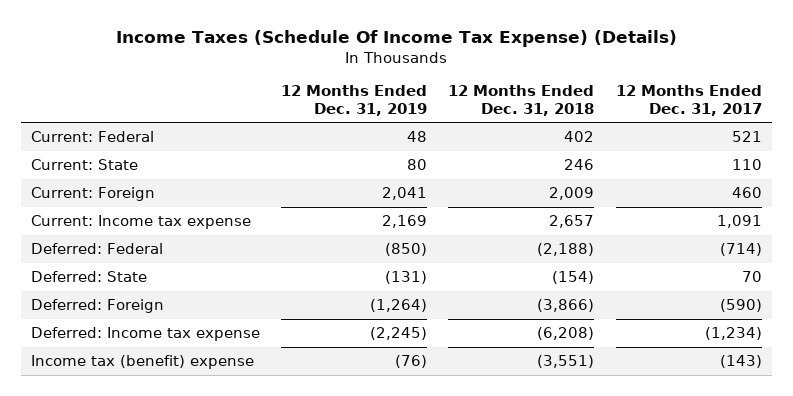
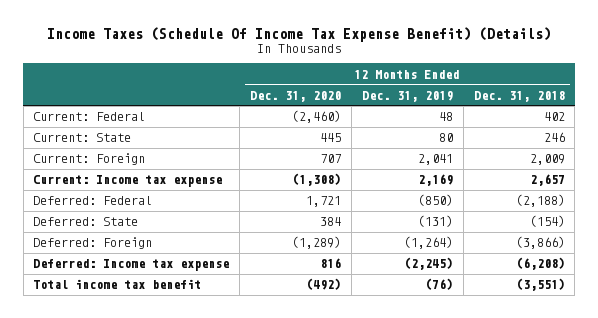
- Income Taxes (Schedule Of Income Tax Expense) (Details)
+ Income Taxes (Schedule Of Income Tax Expense Benefit) (Details)
- | 12 Months Ended Dec. 31, 2019 | 12 Months Ended Dec. 31, 2018 | 12 Months Ended Dec. 31, 2017
+ | 12 Months Ended Dec. 31, 2020 | 12 Months Ended Dec. 31, 2019 | 12 Months Ended Dec. 31, 2018
- Income tax (benefit) expense | (76) | (3,551) | (143)
+ Total income tax benefit | (492) | (76) | (3,551)

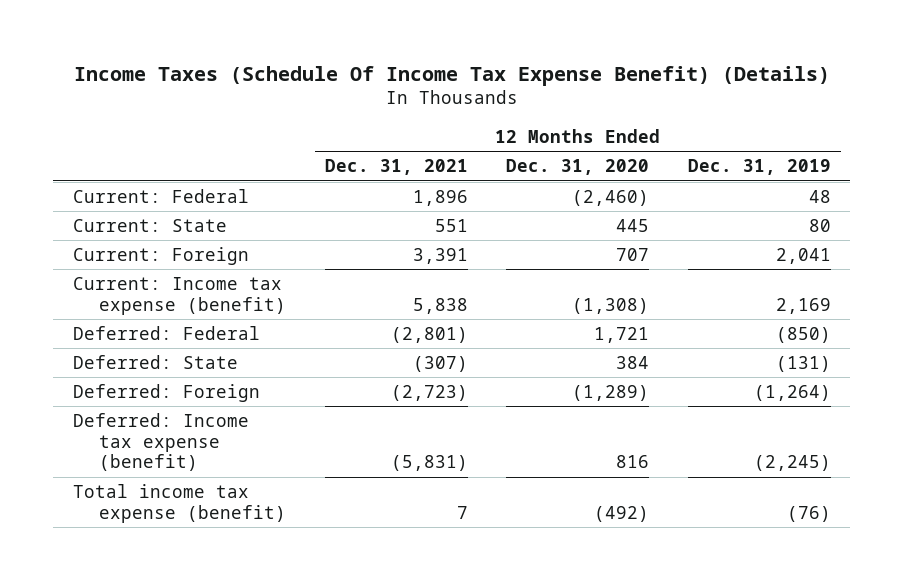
- | 12 Months Ended Dec. 31, 2020 | 12 Months Ended Dec. 31, 2019 | 12 Months Ended Dec. 31, 2018
+ | 12 Months Ended Dec. 31, 2021 | 12 Months Ended Dec. 31, 2020 | 12 Months Ended Dec. 31, 2019
- Current: Income tax expense | (1,308) | 2,169 | 2,657
+ Current: Income tax expense (benefit) | 5,838 | (1,308) | 2,169
- Deferred: Income tax expense | 816 | (2,245) | (6,208)
- Total income tax benefit | (492) | (76) | (3,551)
+ Deferred: Income tax expense (benefit) | (5,831) | 816 | (2,245)
+ Total income tax expense (benefit) | 7 | (492) | (76)

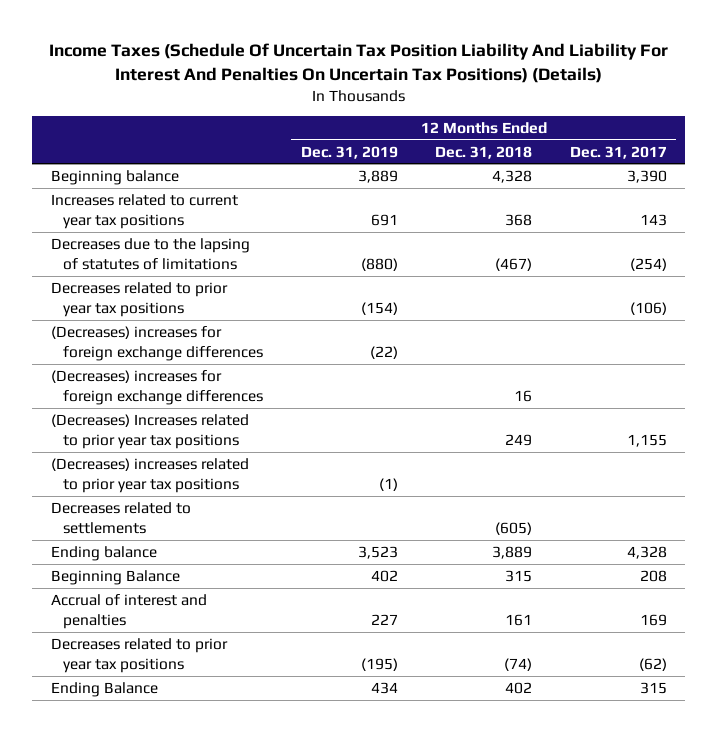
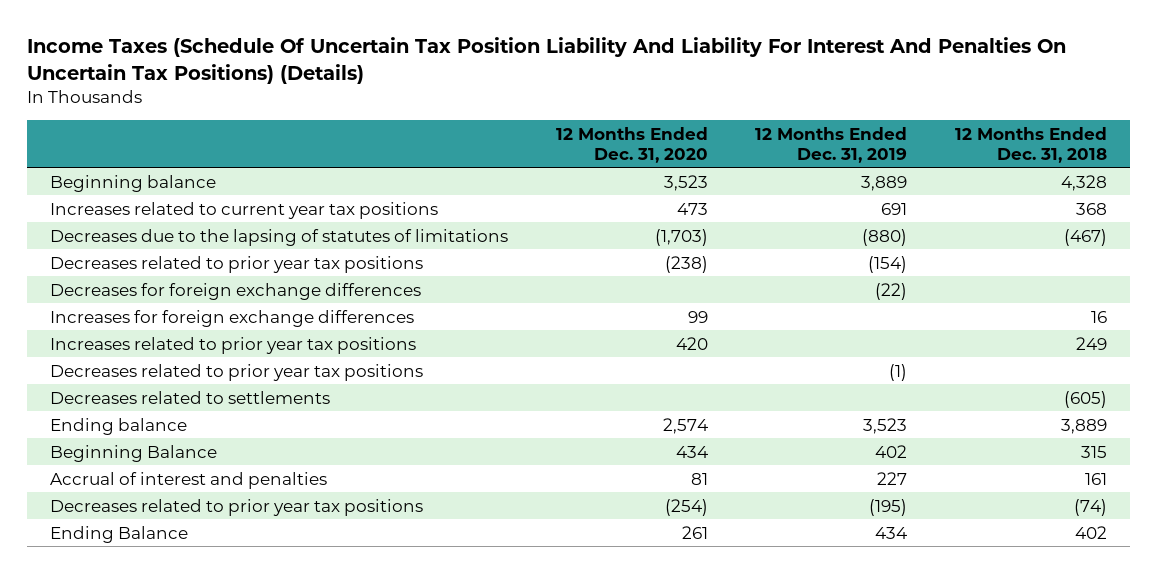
- | 12 Months Ended Dec. 31, 2019 | 12 Months Ended Dec. 31, 2018 | 12 Months Ended Dec. 31, 2017
+ | 12 Months Ended Dec. 31, 2020 | 12 Months Ended Dec. 31, 2019 | 12 Months Ended Dec. 31, 2018
- (Decreases) increases for foreign exchange differences | (22) | |
- (Decreases) increases for foreign exchange differences | | 16 |
- (Decreases) Increases related to prior year tax positions | | 249 | 1,155
- (Decreases) increases related to prior year tax positions | (1) | |
+ Decreases for foreign exchange differences | | (22) |
+ Increases for foreign exchange differences | 99 | | 16
+ Increases related to prior year tax positions | 420 | | 249
+ Decreases related to prior year tax positions | | (1) |

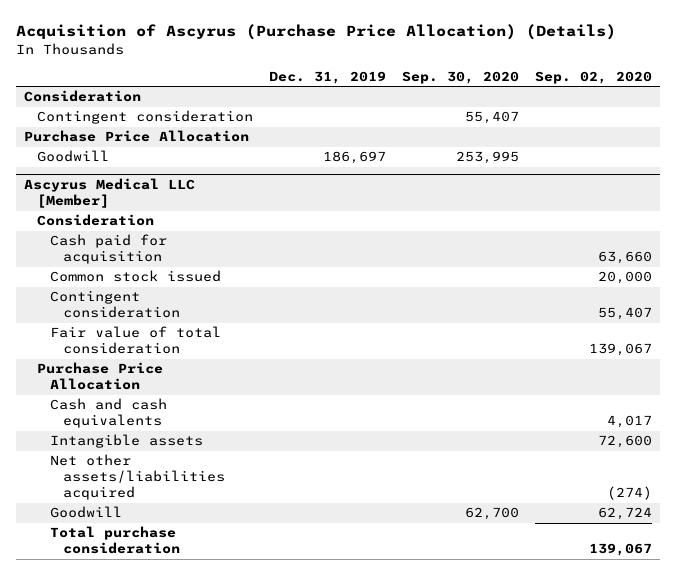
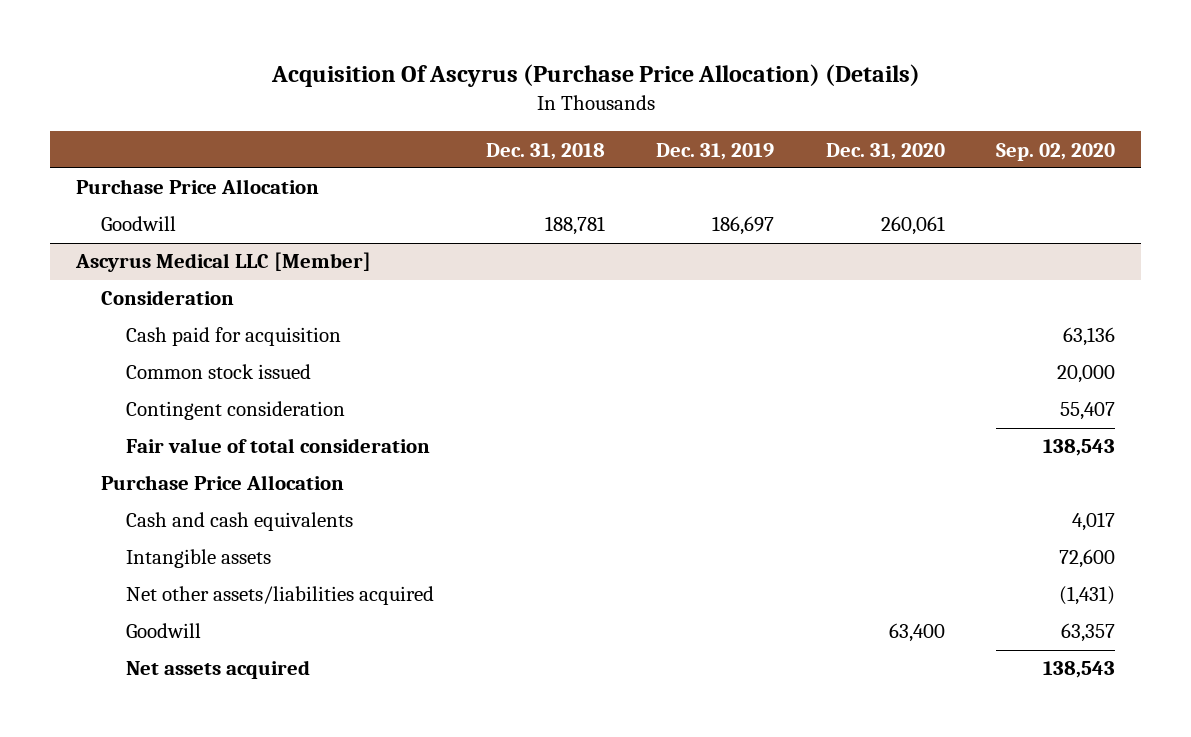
- Acquisition of Ascyrus (Purchase Price Allocation) (Details)
+ Acquisition Of Ascyrus (Purchase Price Allocation) (Details)
- | Dec. 31, 2019 | Sep. 30, 2020 | Sep. 02, 2020
+ | Dec. 31, 2018 | Dec. 31, 2019 | Dec. 31, 2020 | Sep. 02, 2020
- Consideration
- Contingent consideration | | 55,407 |
@ Ascyrus Medical LLC [Member]
- Cash paid for acquisition | | | 63,660
+ Cash paid for acquisition | | | | 63,136
- Fair value of total consideration | | | 139,067
+ Fair value of total consideration | | | | 138,543
- Net other assets/liabilities acquired | | | (274)
- Goodwill | | 62,700 | 62,724
- Total purchase consideration | | | 139,067
+ Net other assets/liabilities acquired | | | | (1,431)
+ Goodwill | | | 63,400 | 63,357
+ Net assets acquired | | | | 138,543

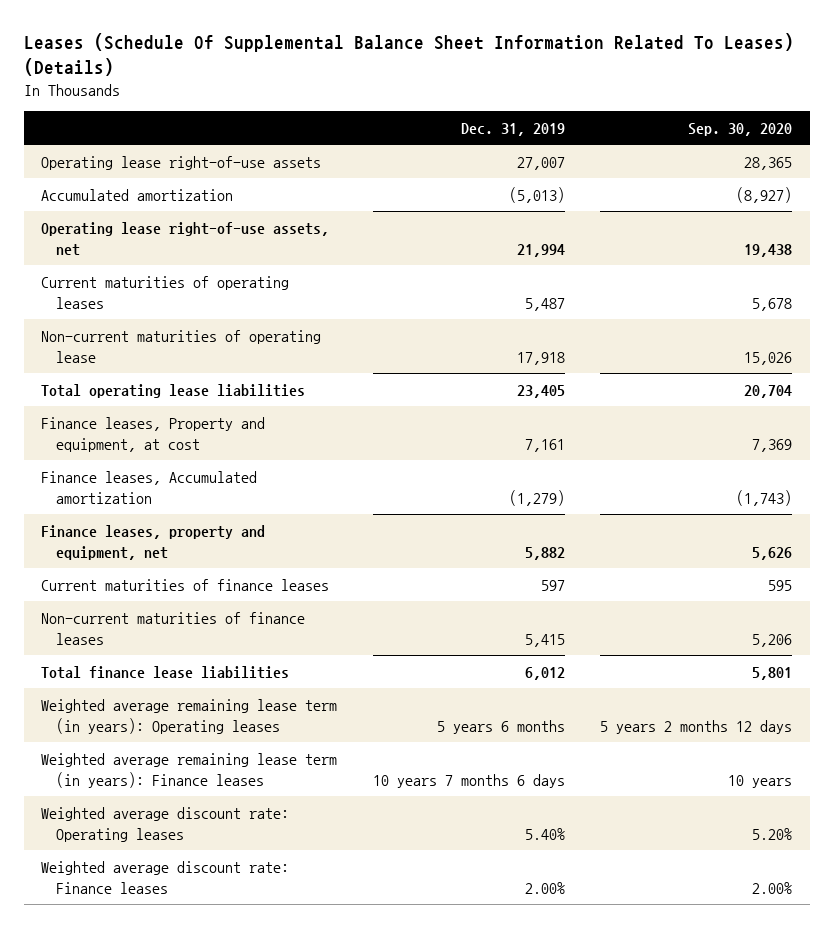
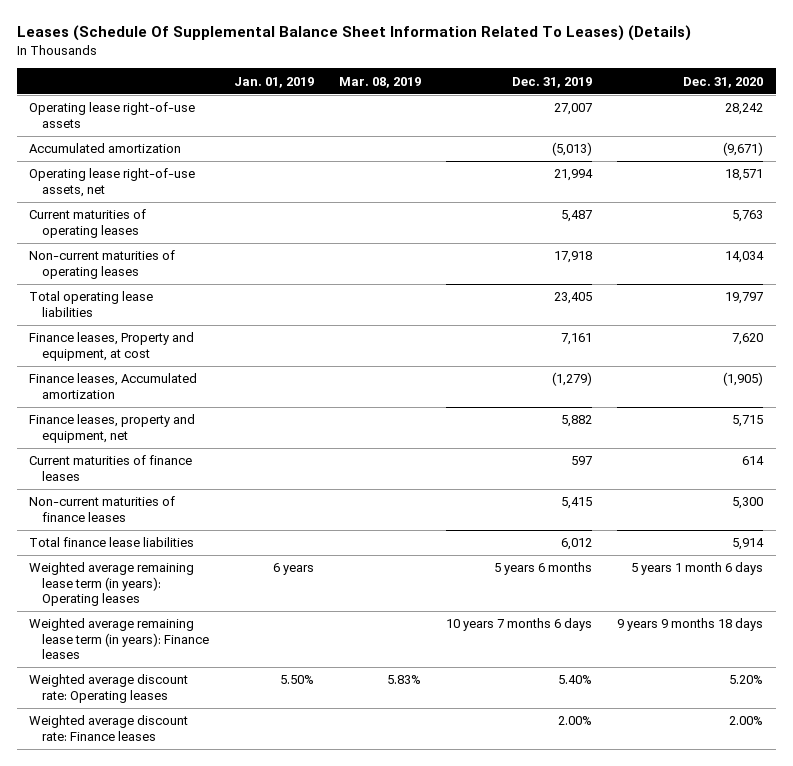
- | Dec. 31, 2019 | Sep. 30, 2020
+ | Jan. 01, 2019 | Mar. 08, 2019 | Dec. 31, 2019 | Dec. 31, 2020
- Non-current maturities of operating lease | 17,918 | 15,026
+ Non-current maturities of operating leases | | | 17,918 | 14,034

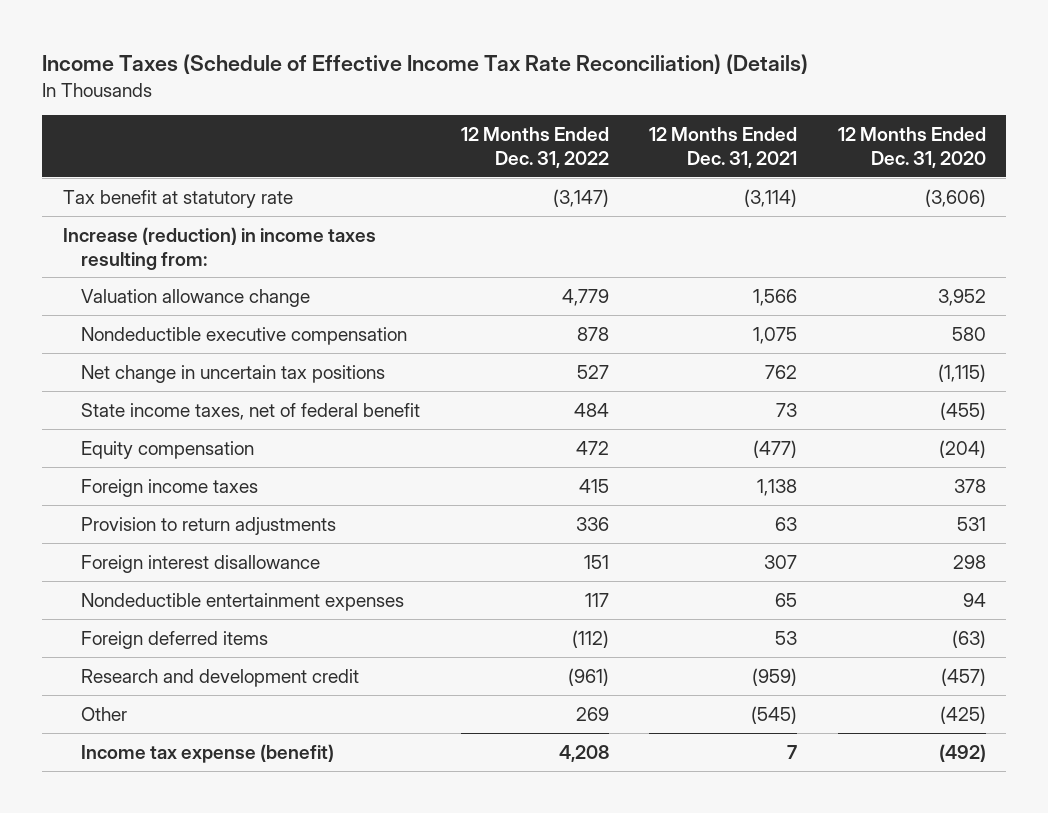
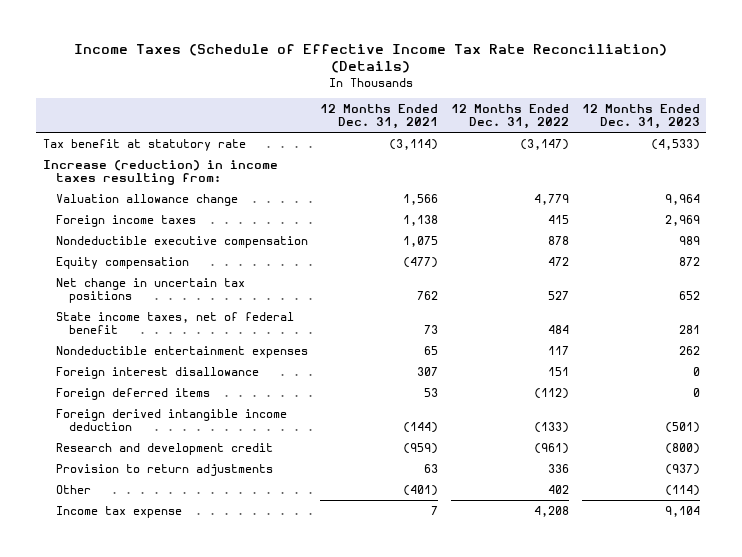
- | 12 Months Ended Dec. 31, 2022 | 12 Months Ended Dec. 31, 2021 | 12 Months Ended Dec. 31, 2020
+ | 12 Months Ended Dec. 31, 2021 | 12 Months Ended Dec. 31, 2022 | 12 Months Ended Dec. 31, 2023
moved up: Foreign income taxes | 1,138 | 415 | 2,969
moved up: Equity compensation | (477) | 472 | 872
moved down: Foreign interest disallowance | 307 | 151 | 0
+ Foreign derived intangible income deduction | (144) | (133) | (501)
- Other | 269 | (545) | (425)
- Income tax expense (benefit) | 4,208 | 7 | (492)
moved down: Provision to return adjustments | 63 | 336 | (937)
+ Other | (401) | 402 | (114)
+ Income tax expense | 7 | 4,208 | 9,104

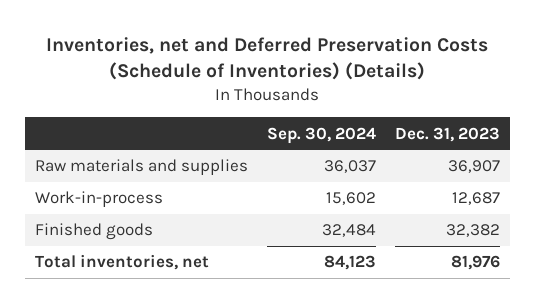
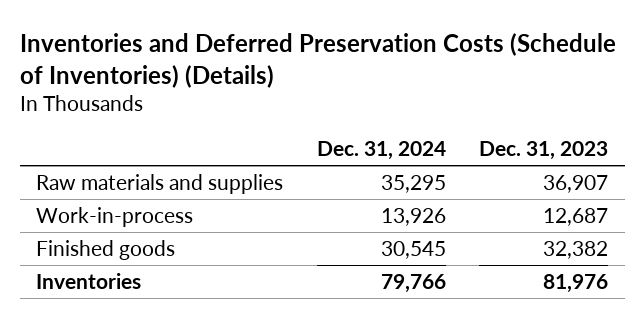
- Inventories, net and Deferred Preservation Costs (Schedule of Inventories) (Details)
+ Inventories and Deferred Preservation Costs (Schedule of Inventories) (Details)
- | Sep. 30, 2024 | Dec. 31, 2023
+ | Dec. 31, 2024 | Dec. 31, 2023
- Total inventories, net | 84,123 | 81,976
+ Inventories | 79,766 | 81,976

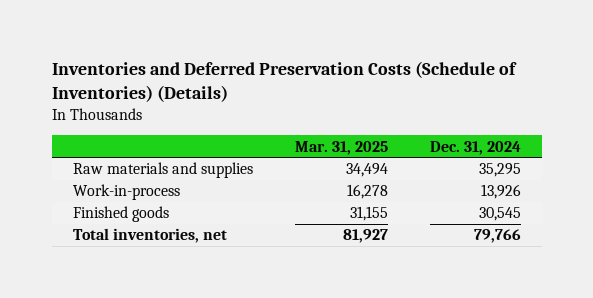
- | Dec. 31, 2024 | Dec. 31, 2023
+ | Mar. 31, 2025 | Dec. 31, 2024
- Inventories | 79,766 | 81,976
+ Total inventories, net | 81,927 | 79,766

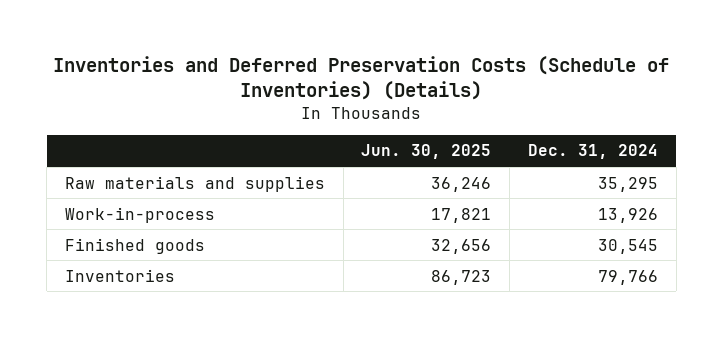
- | Mar. 31, 2025 | Dec. 31, 2024
+ | Jun. 30, 2025 | Dec. 31, 2024
- Total inventories, net | 81,927 | 79,766
+ Inventories | 86,723 | 79,766

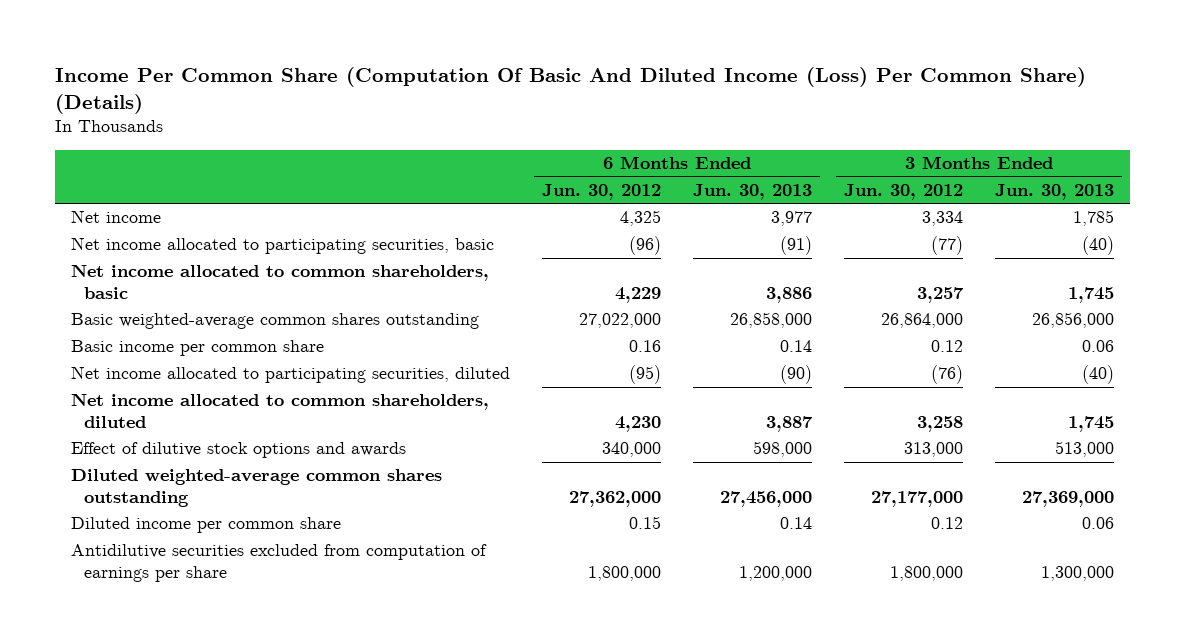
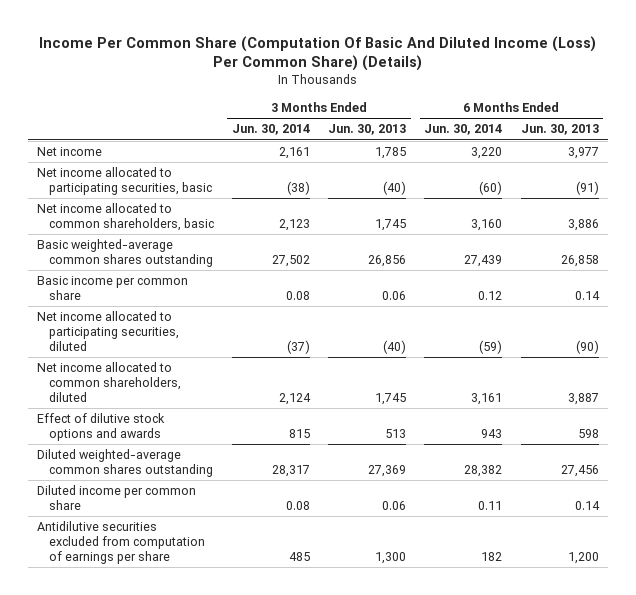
- | 6 Months Ended Jun. 30, 2012 | 6 Months Ended Jun. 30, 2013 | 3 Months Ended Jun. 30, 2012 | 3 Months Ended Jun. 30, 2013
+ | 3 Months Ended Jun. 30, 2014 | 3 Months Ended Jun. 30, 2013 | 6 Months Ended Jun. 30, 2014 | 6 Months Ended Jun. 30, 2013
- Basic weighted-average common shares outstanding | 27,022,000 | 26,858,000 | 26,864,000 | 26,856,000
+ Basic weighted-average common shares outstanding | 27,502 | 26,856 | 27,439 | 26,858
- Effect of dilutive stock options and awards | 340,000 | 598,000 | 313,000 | 513,000
- Diluted weighted-average common shares outstanding | 27,362,000 | 27,456,000 | 27,177,000 | 27,369,000
+ Effect of dilutive stock options and awards | 815 | 513 | 943 | 598
+ Diluted weighted-average common shares outstanding | 28,317 | 27,369 | 28,382 | 27,456
- Antidilutive securities excluded from computation of earnings per share | 1,800,000 | 1,200,000 | 1,800,000 | 1,300,000
+ Antidilutive securities excluded from computation of earnings per share | 485 | 1,300 | 182 | 1,200

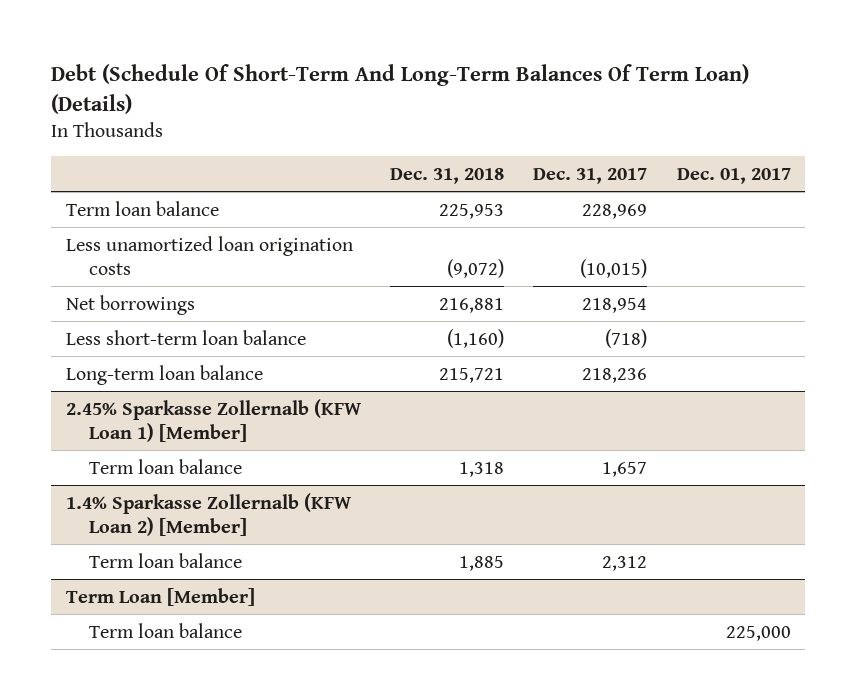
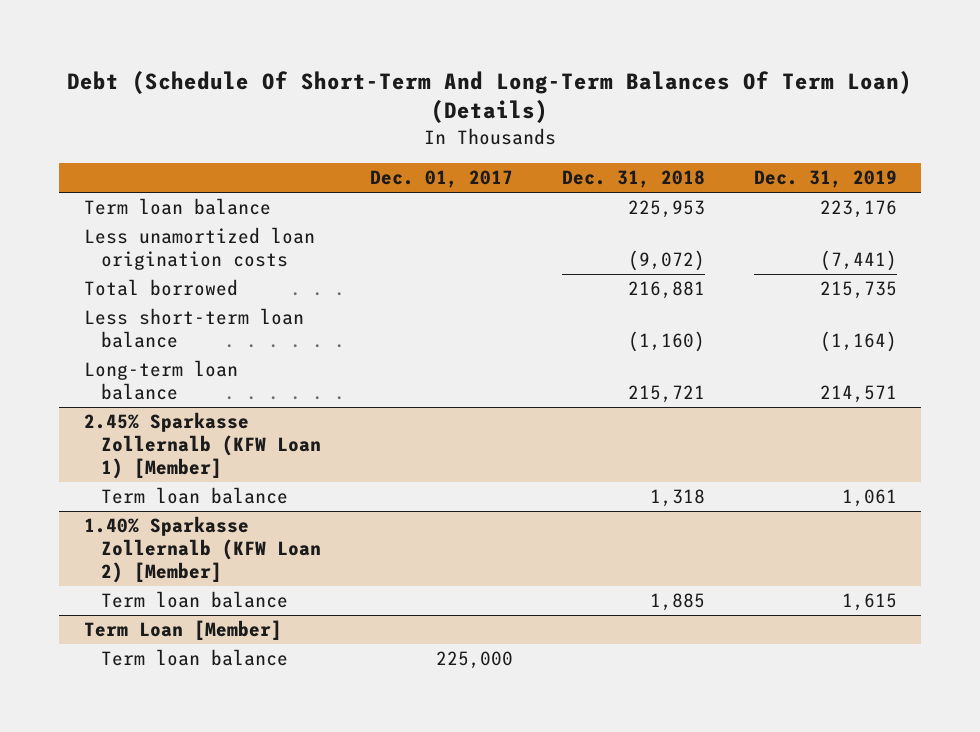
- | Dec. 31, 2018 | Dec. 31, 2017 | Dec. 01, 2017
+ | Dec. 01, 2017 | Dec. 31, 2018 | Dec. 31, 2019
- Net borrowings | 216,881 | 218,954 |
+ Total borrowed | | 216,881 | 215,735
- 1.4% Sparkasse Zollernalb (KFW Loan 2) [Member]
+ 1.40% Sparkasse Zollernalb (KFW Loan 2) [Member]

